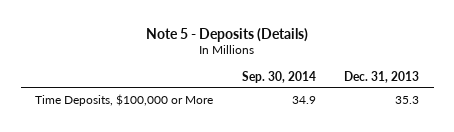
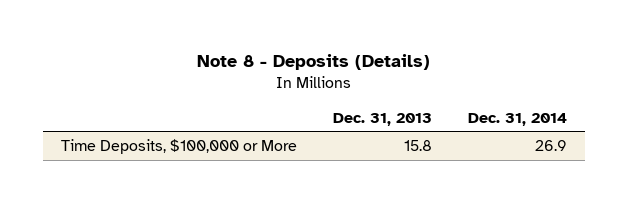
- Note 5 - Deposits (Details)
+ Note 8 - Deposits (Details)
- | Sep. 30, 2014 | Dec. 31, 2013
+ | Dec. 31, 2013 | Dec. 31, 2014
- Time Deposits, $100,000 or More | 34.9 | 35.3
+ Time Deposits, $100,000 or More | 15.8 | 26.9

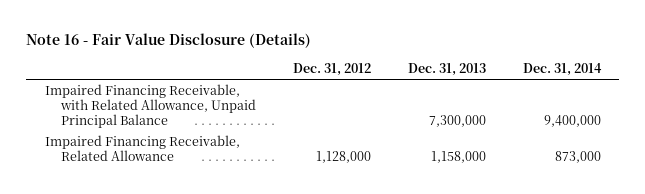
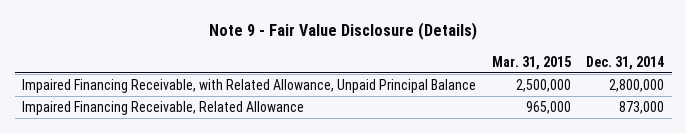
- Note 16 - Fair Value Disclosure (Details)
+ Note 9 - Fair Value Disclosure (Details)
- | Dec. 31, 2012 | Dec. 31, 2013 | Dec. 31, 2014
+ | Mar. 31, 2015 | Dec. 31, 2014
- Impaired Financing Receivable, with Related Allowance, Unpaid Principal Balance | | 7,300,000 | 9,400,000
+ Impaired Financing Receivable, with Related Allowance, Unpaid Principal Balance | 2,500,000 | 2,800,000

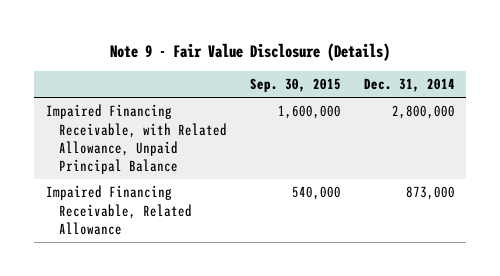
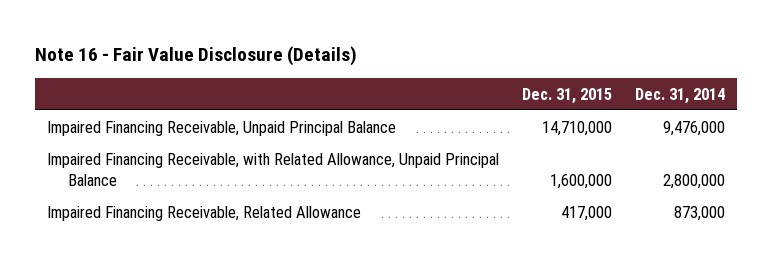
- Note 9 - Fair Value Disclosure (Details)
+ Note 16 - Fair Value Disclosure (Details)
- | Sep. 30, 2015 | Dec. 31, 2014
+ | Dec. 31, 2015 | Dec. 31, 2014
+ Impaired Financing Receivable, Unpaid Principal Balance | 14,710,000 | 9,476,000

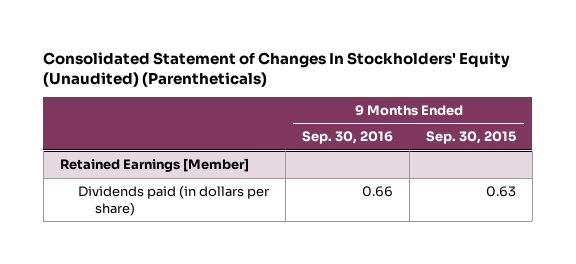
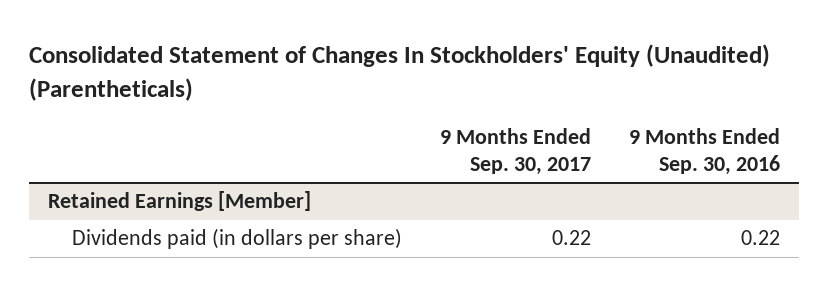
- | 9 Months Ended Sep. 30, 2016 | 9 Months Ended Sep. 30, 2015
+ | 9 Months Ended Sep. 30, 2017 | 9 Months Ended Sep. 30, 2016
@ Retained Earnings [Member]
- Dividends paid (in dollars per share) | 0.66 | 0.63
+ Dividends paid (in dollars per share) | 0.22 | 0.22

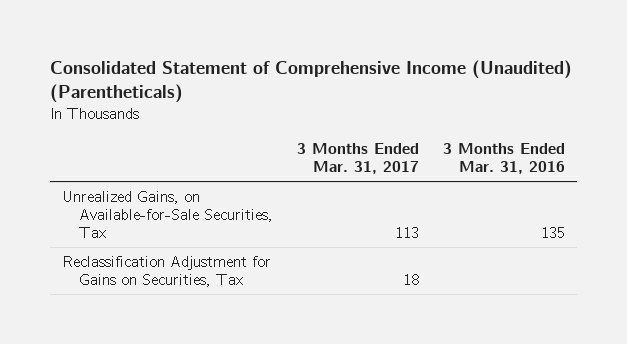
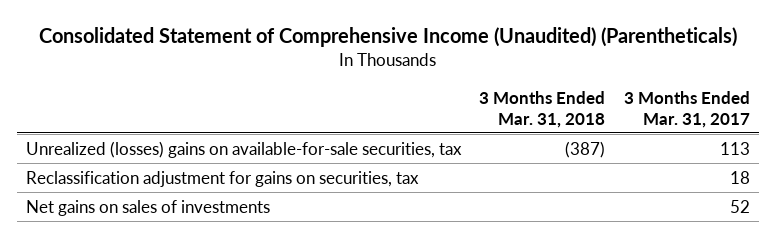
- | 3 Months Ended Mar. 31, 2017 | 3 Months Ended Mar. 31, 2016
+ | 3 Months Ended Mar. 31, 2018 | 3 Months Ended Mar. 31, 2017
- Unrealized Gains, on Available-for-Sale Securities, Tax | 113 | 135
- Reclassification Adjustment for Gains on Securities, Tax | 18 |
+ Unrealized (losses) gains on available-for-sale securities, tax | (387) | 113
+ Reclassification adjustment for gains on securities, tax | | 18
+ Net gains on sales of investments | | 52

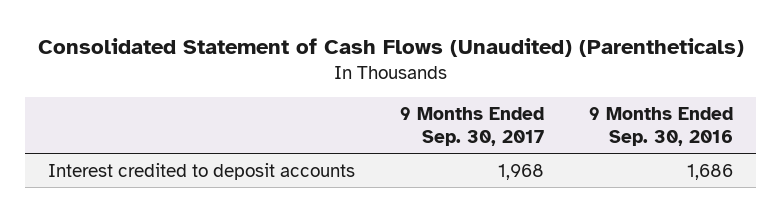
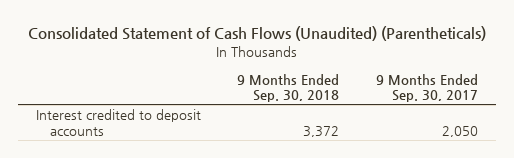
- | 9 Months Ended Sep. 30, 2017 | 9 Months Ended Sep. 30, 2016
+ | 9 Months Ended Sep. 30, 2018 | 9 Months Ended Sep. 30, 2017
- Interest credited to deposit accounts | 1,968 | 1,686
+ Interest credited to deposit accounts | 3,372 | 2,050

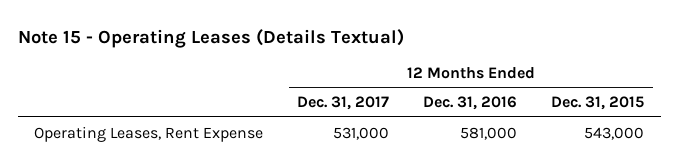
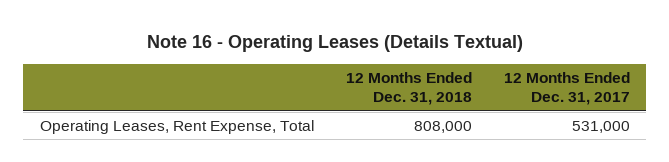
- Note 15 - Operating Leases (Details Textual)
+ Note 16 - Operating Leases (Details Textual)
- | 12 Months Ended Dec. 31, 2017 | 12 Months Ended Dec. 31, 2016 | 12 Months Ended Dec. 31, 2015
+ | 12 Months Ended Dec. 31, 2018 | 12 Months Ended Dec. 31, 2017
- Operating Leases, Rent Expense | 531,000 | 581,000 | 543,000
+ Operating Leases, Rent Expense, Total | 808,000 | 531,000

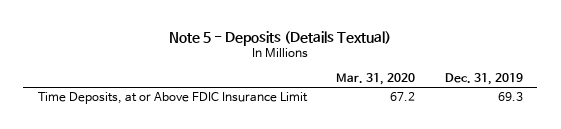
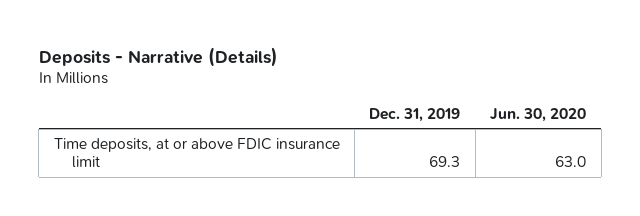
- Note 5 - Deposits (Details Textual)
+ Deposits - Narrative (Details)
- | Mar. 31, 2020 | Dec. 31, 2019
+ | Dec. 31, 2019 | Jun. 30, 2020
- Time Deposits, at or Above FDIC Insurance Limit | 67.2 | 69.3
+ Time deposits, at or above FDIC insurance limit | 69.3 | 63.0

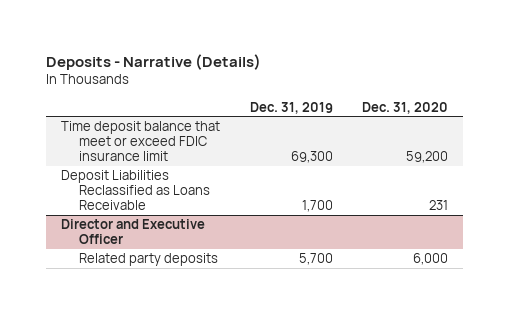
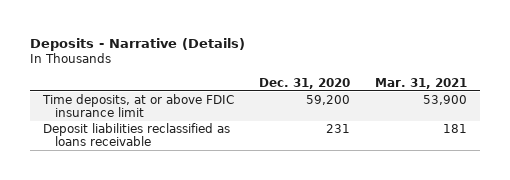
- | Dec. 31, 2019 | Dec. 31, 2020
+ | Dec. 31, 2020 | Mar. 31, 2021
- Time deposit balance that meet or exceed FDIC insurance limit | 69,300 | 59,200
- Deposit Liabilities Reclassified as Loans Receivable | 1,700 | 231
- Director and Executive Officer
- Related party deposits | 5,700 | 6,000
+ Time deposits, at or above FDIC insurance limit | 59,200 | 53,900
+ Deposit liabilities reclassified as loans receivable | 231 | 181

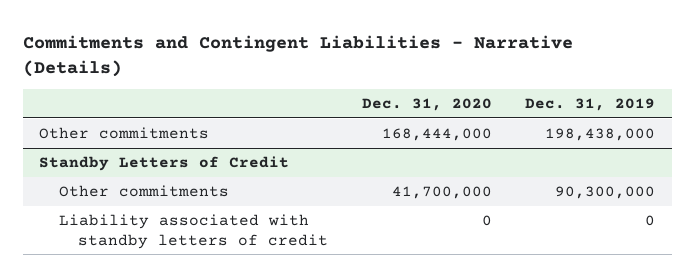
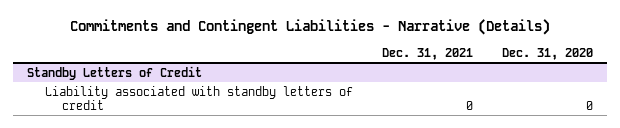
- | Dec. 31, 2020 | Dec. 31, 2019
+ | Dec. 31, 2021 | Dec. 31, 2020
- Other commitments | 168,444,000 | 198,438,000
@ Standby Letters of Credit
- Other commitments | 41,700,000 | 90,300,000

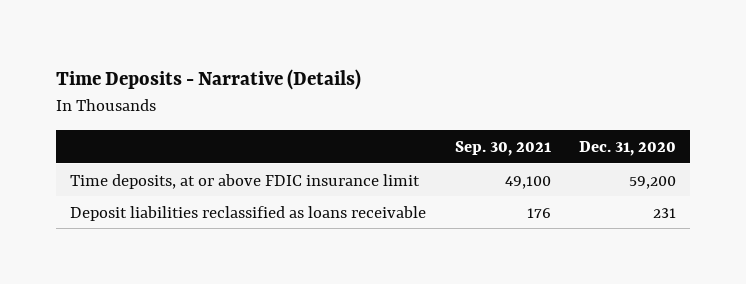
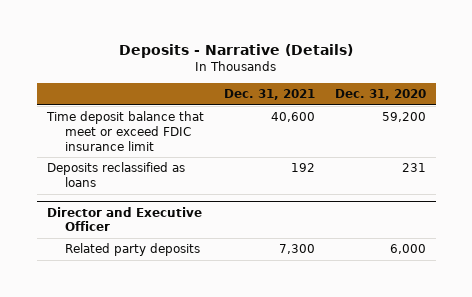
- Time Deposits - Narrative (Details)
+ Deposits - Narrative (Details)
- | Sep. 30, 2021 | Dec. 31, 2020
+ | Dec. 31, 2021 | Dec. 31, 2020
- Time deposits, at or above FDIC insurance limit | 49,100 | 59,200
- Deposit liabilities reclassified as loans receivable | 176 | 231
+ Time deposit balance that meet or exceed FDIC insurance limit | 40,600 | 59,200
+ Deposits reclassified as loans | 192 | 231
+ Director and Executive Officer
+ Related party deposits | 7,300 | 6,000

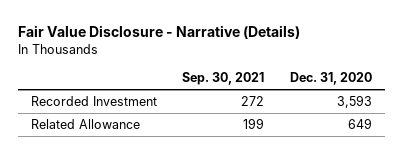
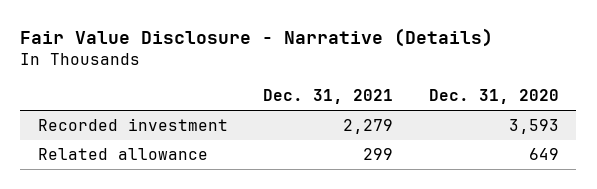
- | Sep. 30, 2021 | Dec. 31, 2020
+ | Dec. 31, 2021 | Dec. 31, 2020
- Recorded Investment | 272 | 3,593
- Related Allowance | 199 | 649
+ Recorded investment | 2,279 | 3,593
+ Related allowance | 299 | 649

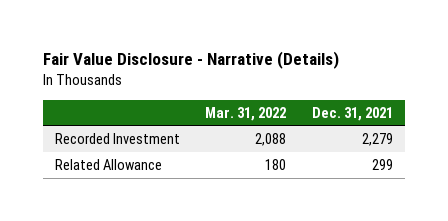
- | Dec. 31, 2021 | Dec. 31, 2020
+ | Mar. 31, 2022 | Dec. 31, 2021
- Recorded investment | 2,279 | 3,593
- Related allowance | 299 | 649
+ Recorded Investment | 2,088 | 2,279
+ Related Allowance | 180 | 299

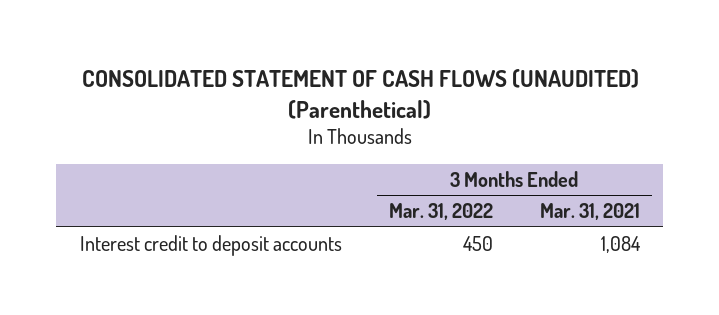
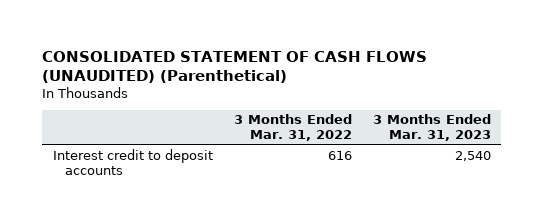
- | 3 Months Ended Mar. 31, 2022 | 3 Months Ended Mar. 31, 2021
+ | 3 Months Ended Mar. 31, 2022 | 3 Months Ended Mar. 31, 2023
- Interest credit to deposit accounts | 450 | 1,084
+ Interest credit to deposit accounts | 616 | 2,540

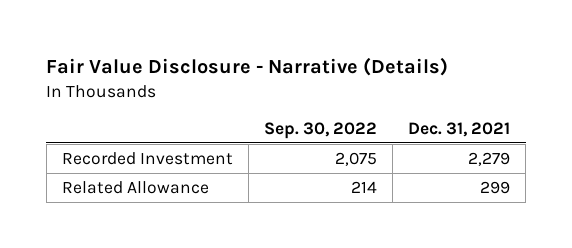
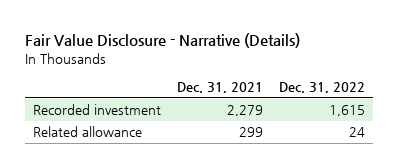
- | Sep. 30, 2022 | Dec. 31, 2021
+ | Dec. 31, 2021 | Dec. 31, 2022
- Recorded Investment | 2,075 | 2,279
- Related Allowance | 214 | 299
+ Recorded investment | 2,279 | 1,615
+ Related allowance | 299 | 24

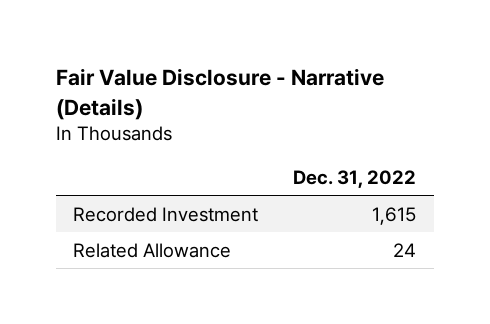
- | Dec. 31, 2021 | Dec. 31, 2022
+ | Dec. 31, 2022
- Recorded investment | 2,279 | 1,615
- Related allowance | 299 | 24
+ Recorded Investment | 1,615
+ Related Allowance | 24

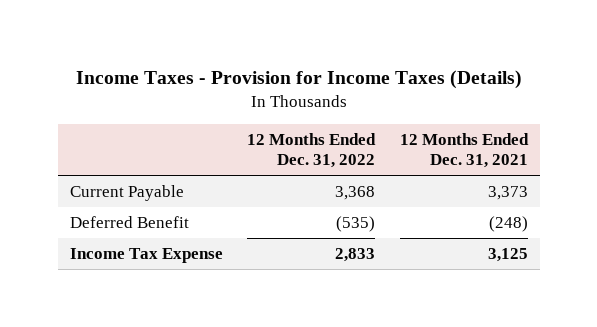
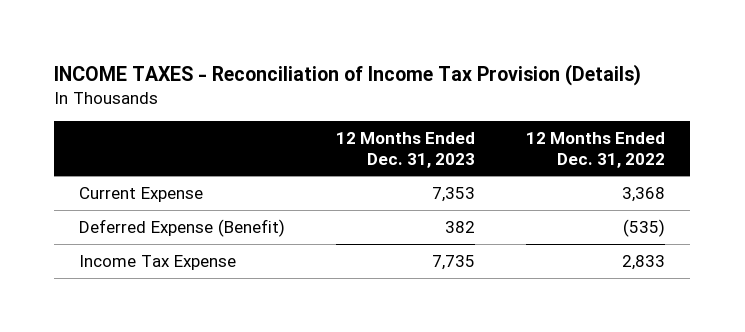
- Income Taxes - Provision for Income Taxes (Details)
+ INCOME TAXES - Reconciliation of Income Tax Provision (Details)
- | 12 Months Ended Dec. 31, 2022 | 12 Months Ended Dec. 31, 2021
+ | 12 Months Ended Dec. 31, 2023 | 12 Months Ended Dec. 31, 2022
- Current Payable | 3,368 | 3,373
- Deferred Benefit | (535) | (248)
+ Current Expense | 7,353 | 3,368
+ Deferred Expense (Benefit) | 382 | (535)

